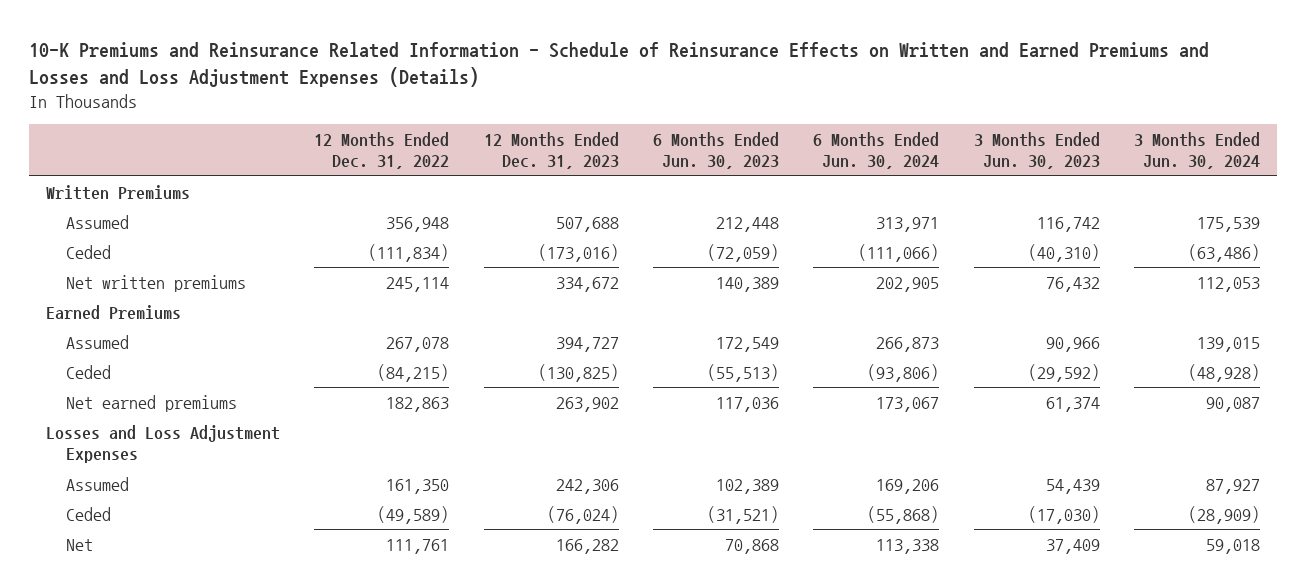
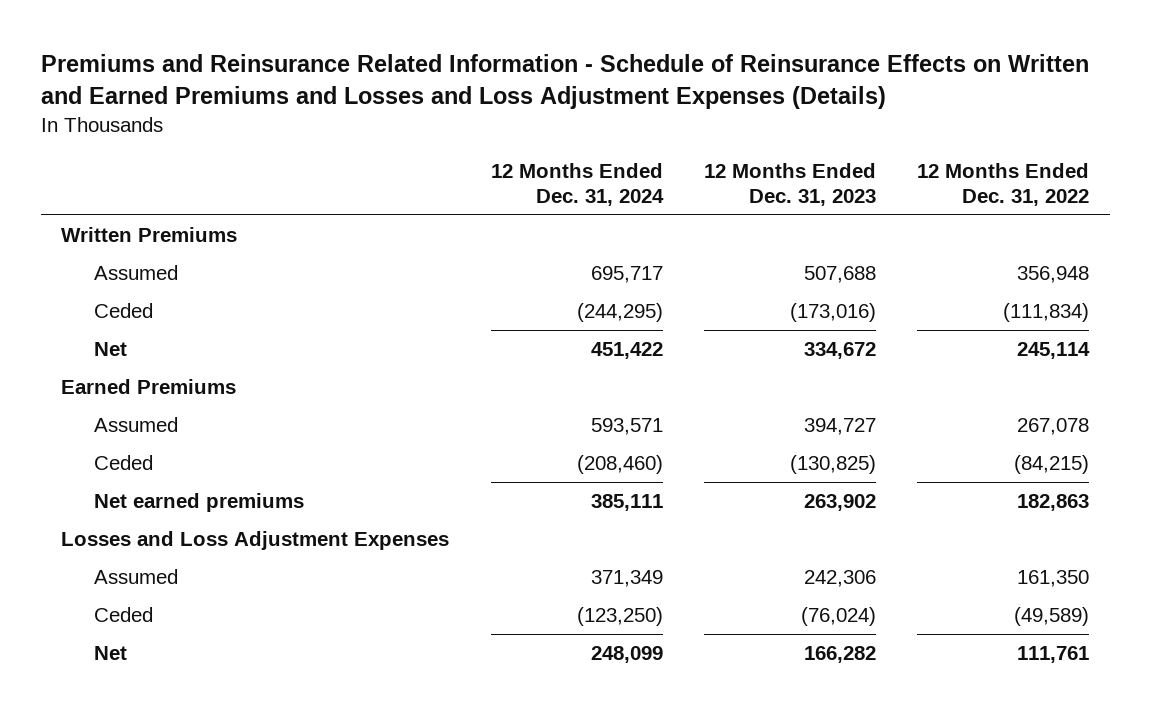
- 10-K Premiums and Reinsurance Related Information - Schedule of Reinsurance Effects on Written and Earned Premiums and Losses and Loss Adjustment Expenses (Details)
+ Premiums and Reinsurance Related Information - Schedule of Reinsurance Effects on Written and Earned Premiums and Losses and Loss Adjustment Expenses (Details)
- | 12 Months Ended Dec. 31, 2022 | 12 Months Ended Dec. 31, 2023 | 6 Months Ended Jun. 30, 2023 | 6 Months Ended Jun. 30, 2024 | 3 Months Ended Jun. 30, 2023 | 3 Months Ended Jun. 30, 2024
+ | 12 Months Ended Dec. 31, 2024 | 12 Months Ended Dec. 31, 2023 | 12 Months Ended Dec. 31, 2022
- Net written premiums | 245,114 | 334,672 | 140,389 | 202,905 | 76,432 | 112,053
+ Net | 451,422 | 334,672 | 245,114

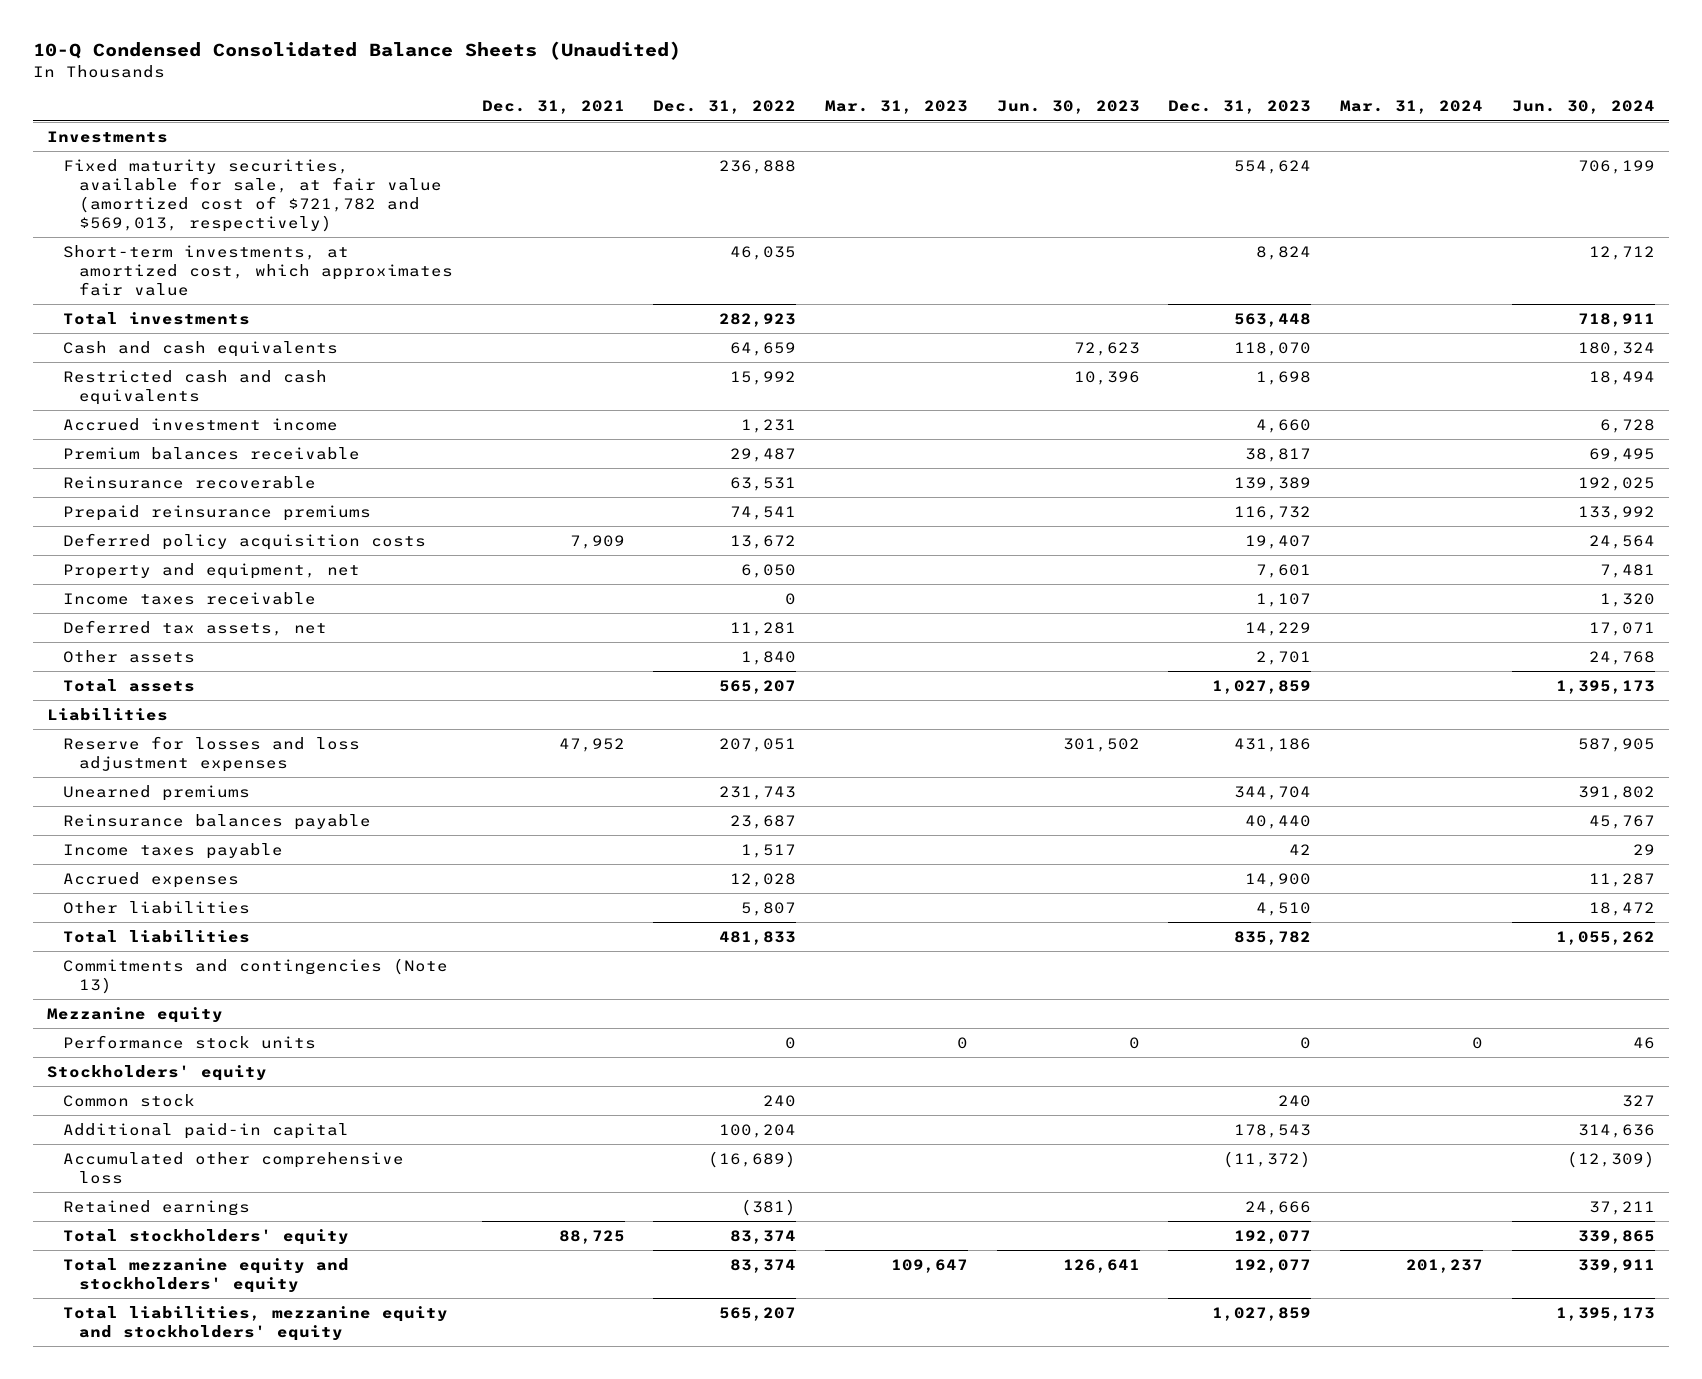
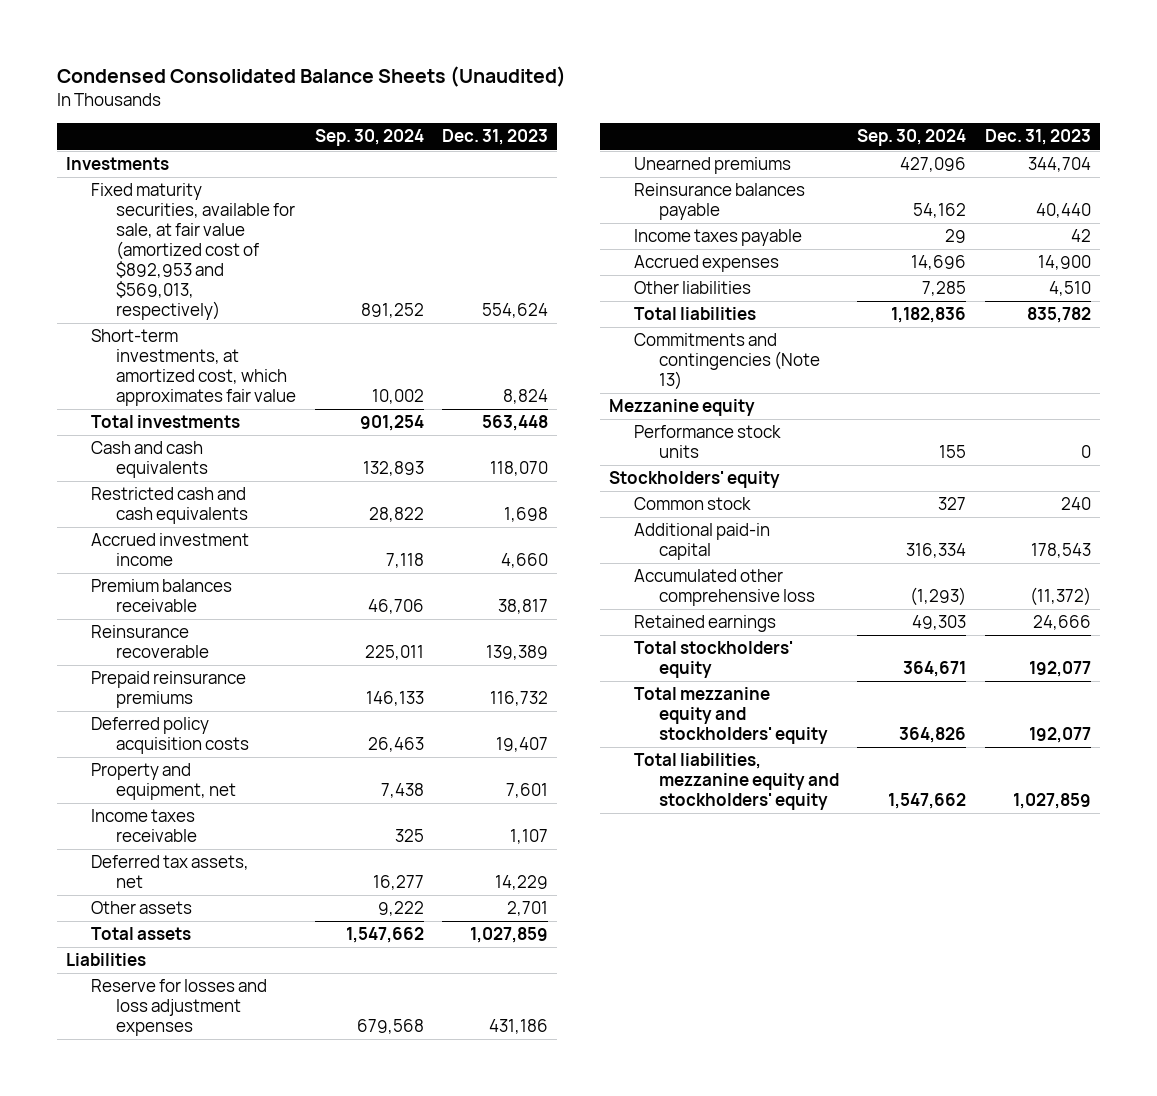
- 10-Q Condensed Consolidated Balance Sheets (Unaudited)
+ Condensed Consolidated Balance Sheets (Unaudited)
- | Dec. 31, 2021 | Dec. 31, 2022 | Mar. 31, 2023 | Jun. 30, 2023 | Dec. 31, 2023 | Mar. 31, 2024 | Jun. 30, 2024
+ | Sep. 30, 2024 | Dec. 31, 2023
- Fixed maturity securities, available for sale, at fair value (amortized cost of $721,782 and $569,013, respectively) | | 236,888 | | | 554,624 | | 706,199
+ Fixed maturity securities, available for sale, at fair value (amortized cost of $892,953 and $569,013, respectively) | 891,252 | 554,624

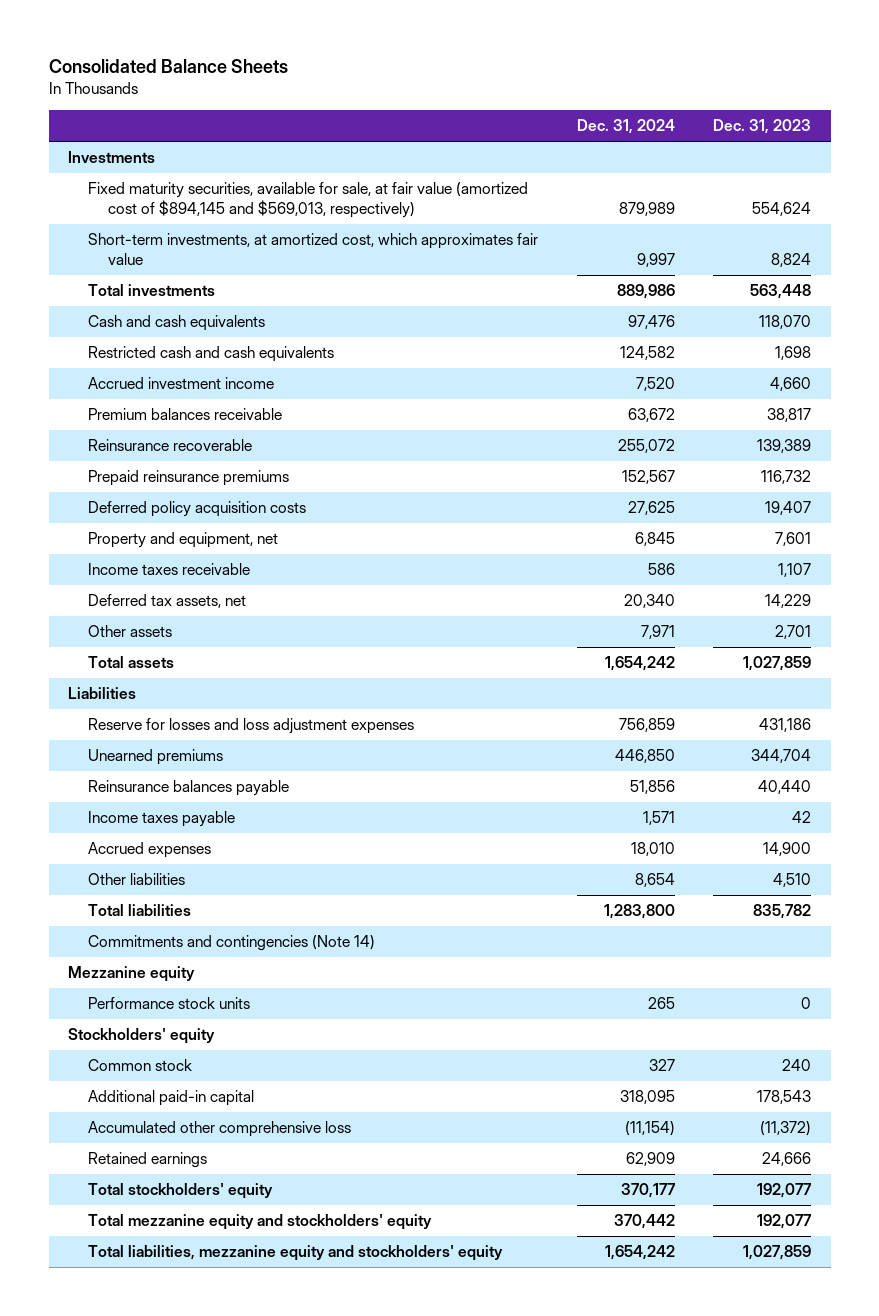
- Condensed Consolidated Balance Sheets (Unaudited)
+ Consolidated Balance Sheets
- | Sep. 30, 2024 | Dec. 31, 2023
+ | Dec. 31, 2024 | Dec. 31, 2023
- Fixed maturity securities, available for sale, at fair value (amortized cost of $892,953 and $569,013, respectively) | 891,252 | 554,624
+ Fixed maturity securities, available for sale, at fair value (amortized cost of $894,145 and $569,013, respectively) | 879,989 | 554,624
- Commitments and contingencies (Note 13)
+ Commitments and contingencies (Note 14)

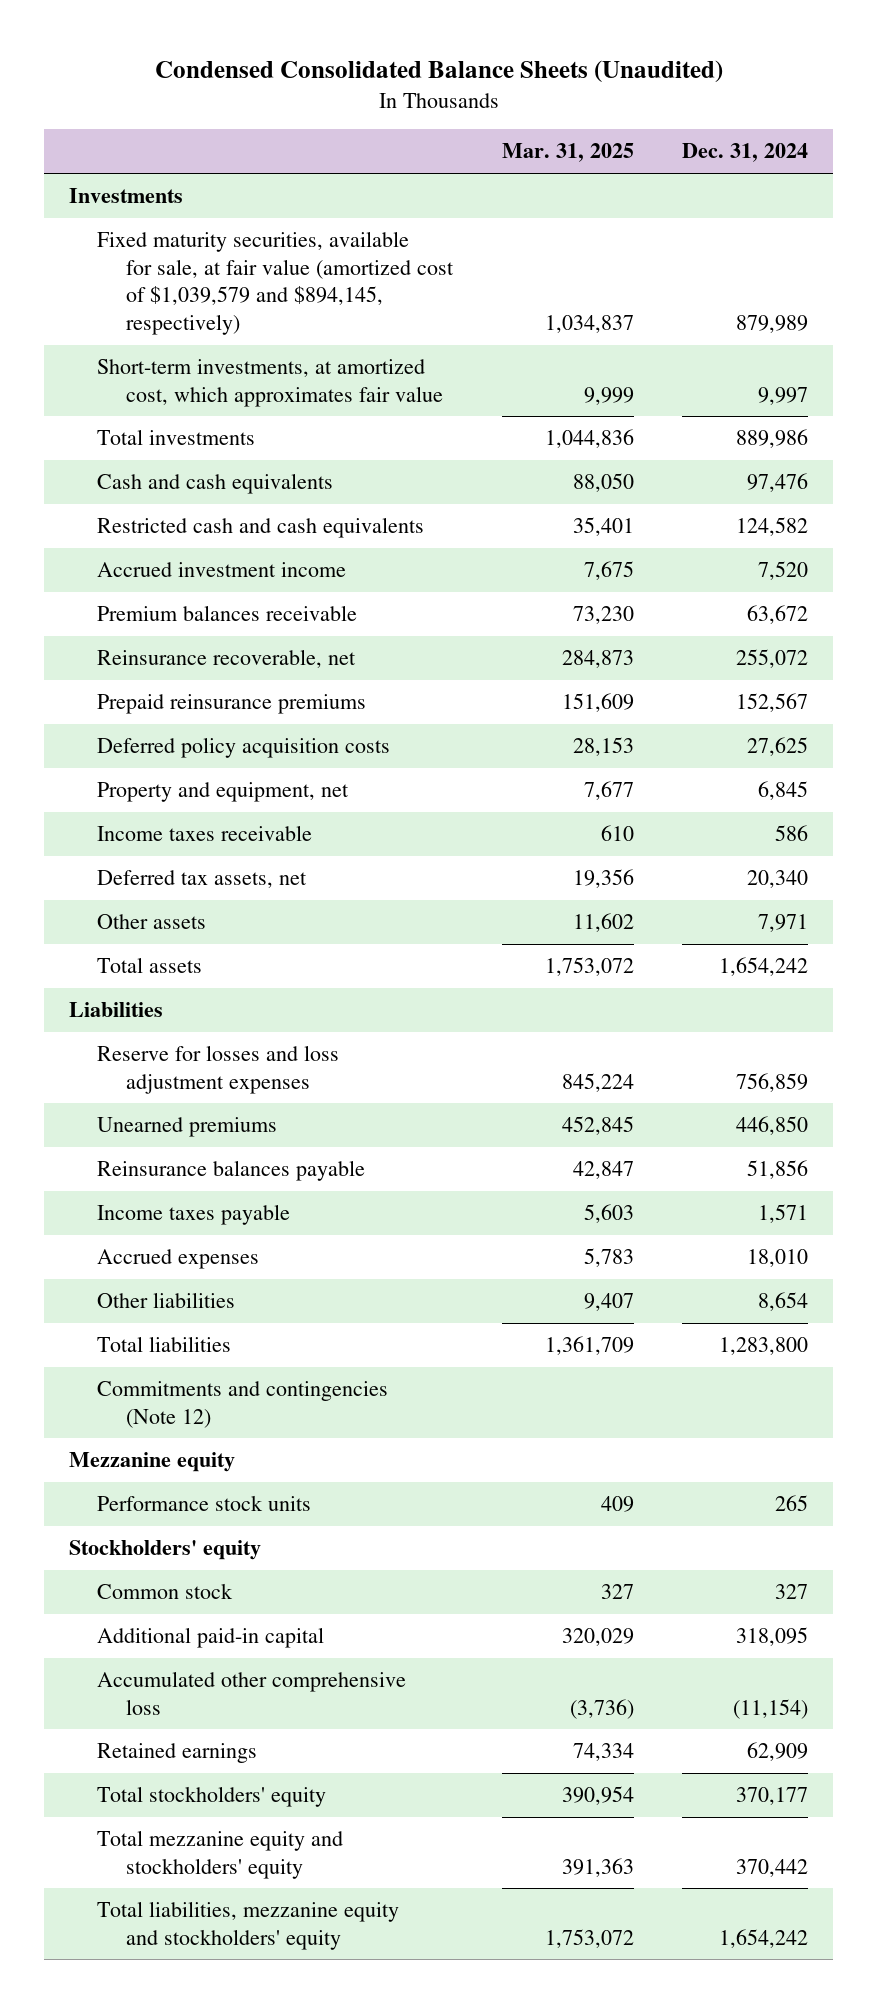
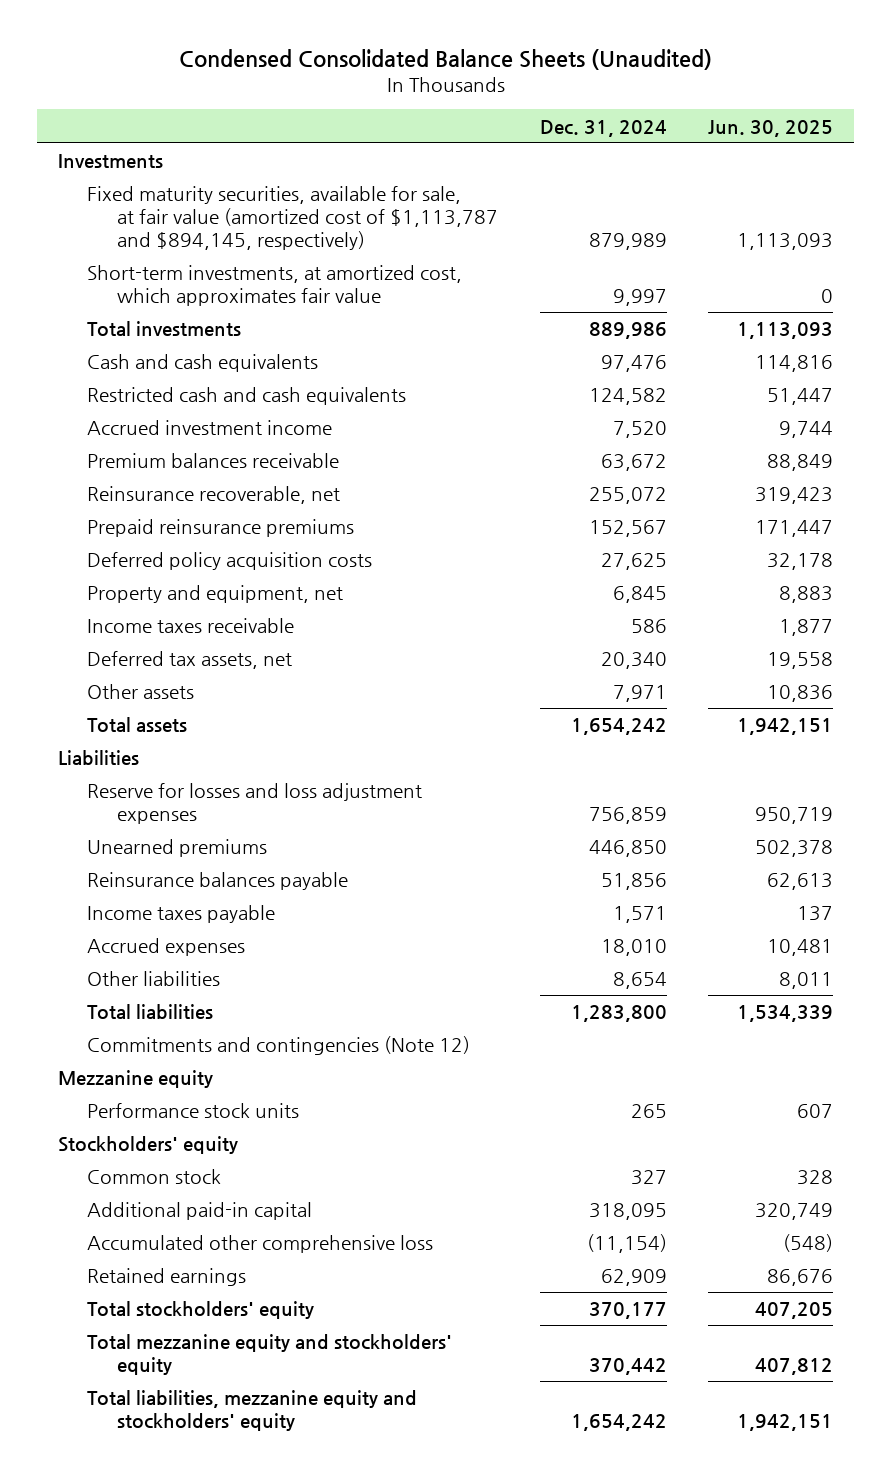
- | Mar. 31, 2025 | Dec. 31, 2024
+ | Dec. 31, 2024 | Jun. 30, 2025
- Fixed maturity securities, available for sale, at fair value (amortized cost of $1,039,579 and $894,145, respectively) | 1,034,837 | 879,989
+ Fixed maturity securities, available for sale, at fair value (amortized cost of $1,113,787 and $894,145, respectively) | 879,989 | 1,113,093

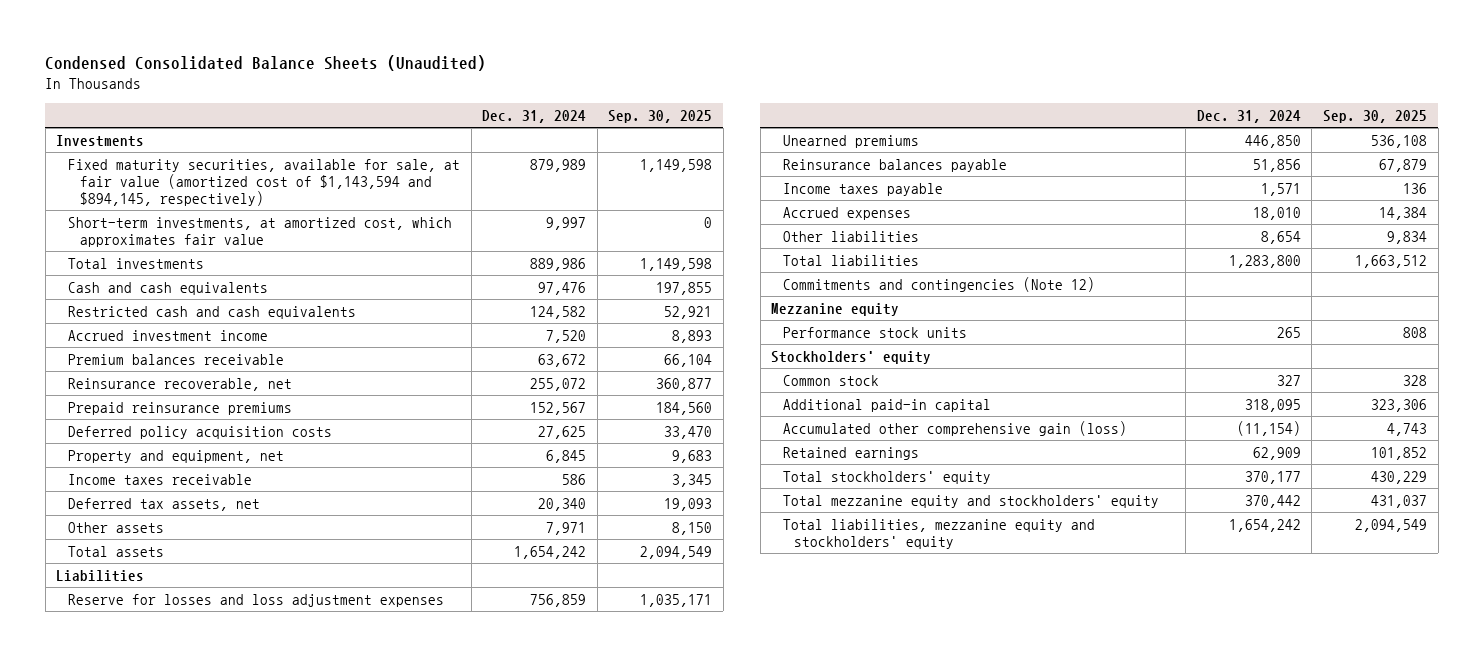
- | Dec. 31, 2024 | Jun. 30, 2025
+ | Dec. 31, 2024 | Sep. 30, 2025
- Fixed maturity securities, available for sale, at fair value (amortized cost of $1,113,787 and $894,145, respectively) | 879,989 | 1,113,093
+ Fixed maturity securities, available for sale, at fair value (amortized cost of $1,143,594 and $894,145, respectively) | 879,989 | 1,149,598
- Accumulated other comprehensive loss | (11,154) | (548)
+ Accumulated other comprehensive gain (loss) | (11,154) | 4,743

